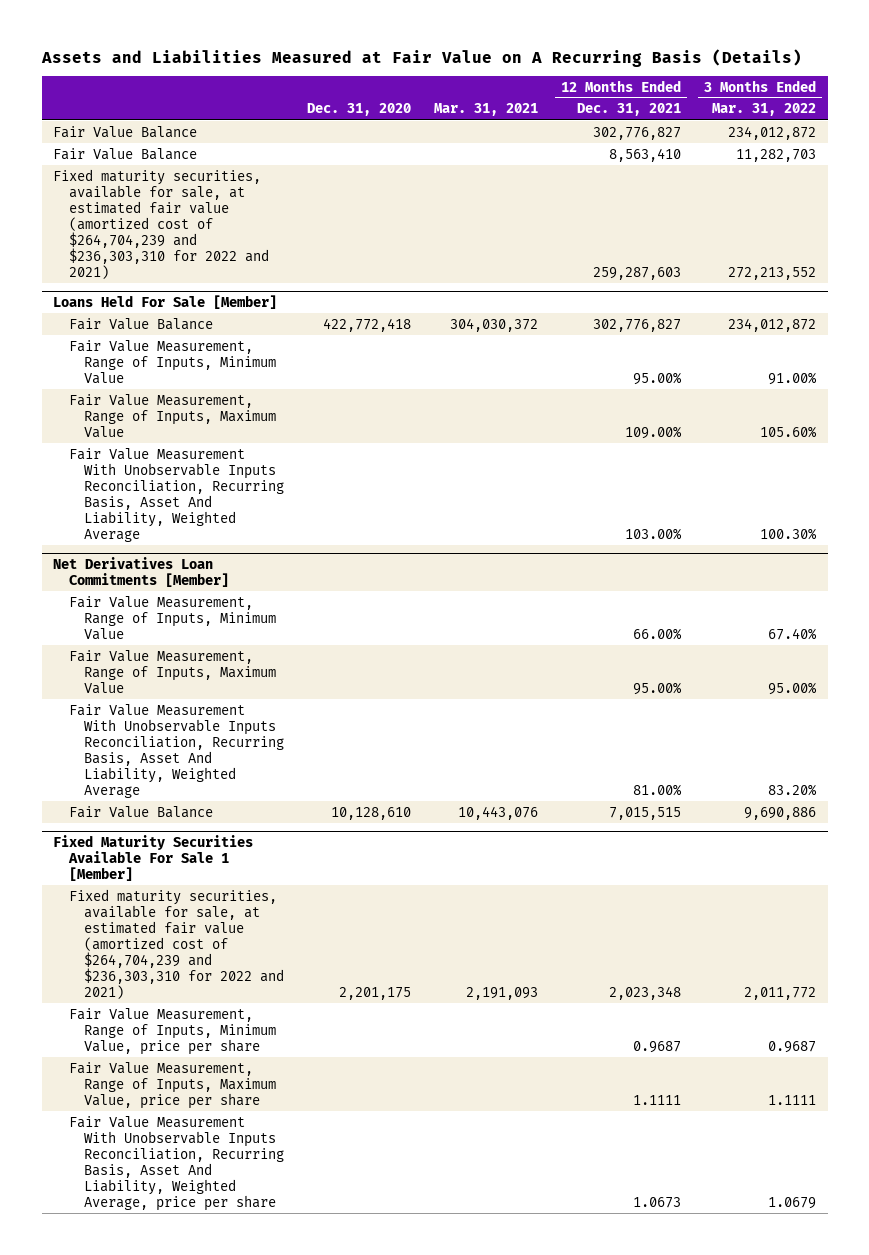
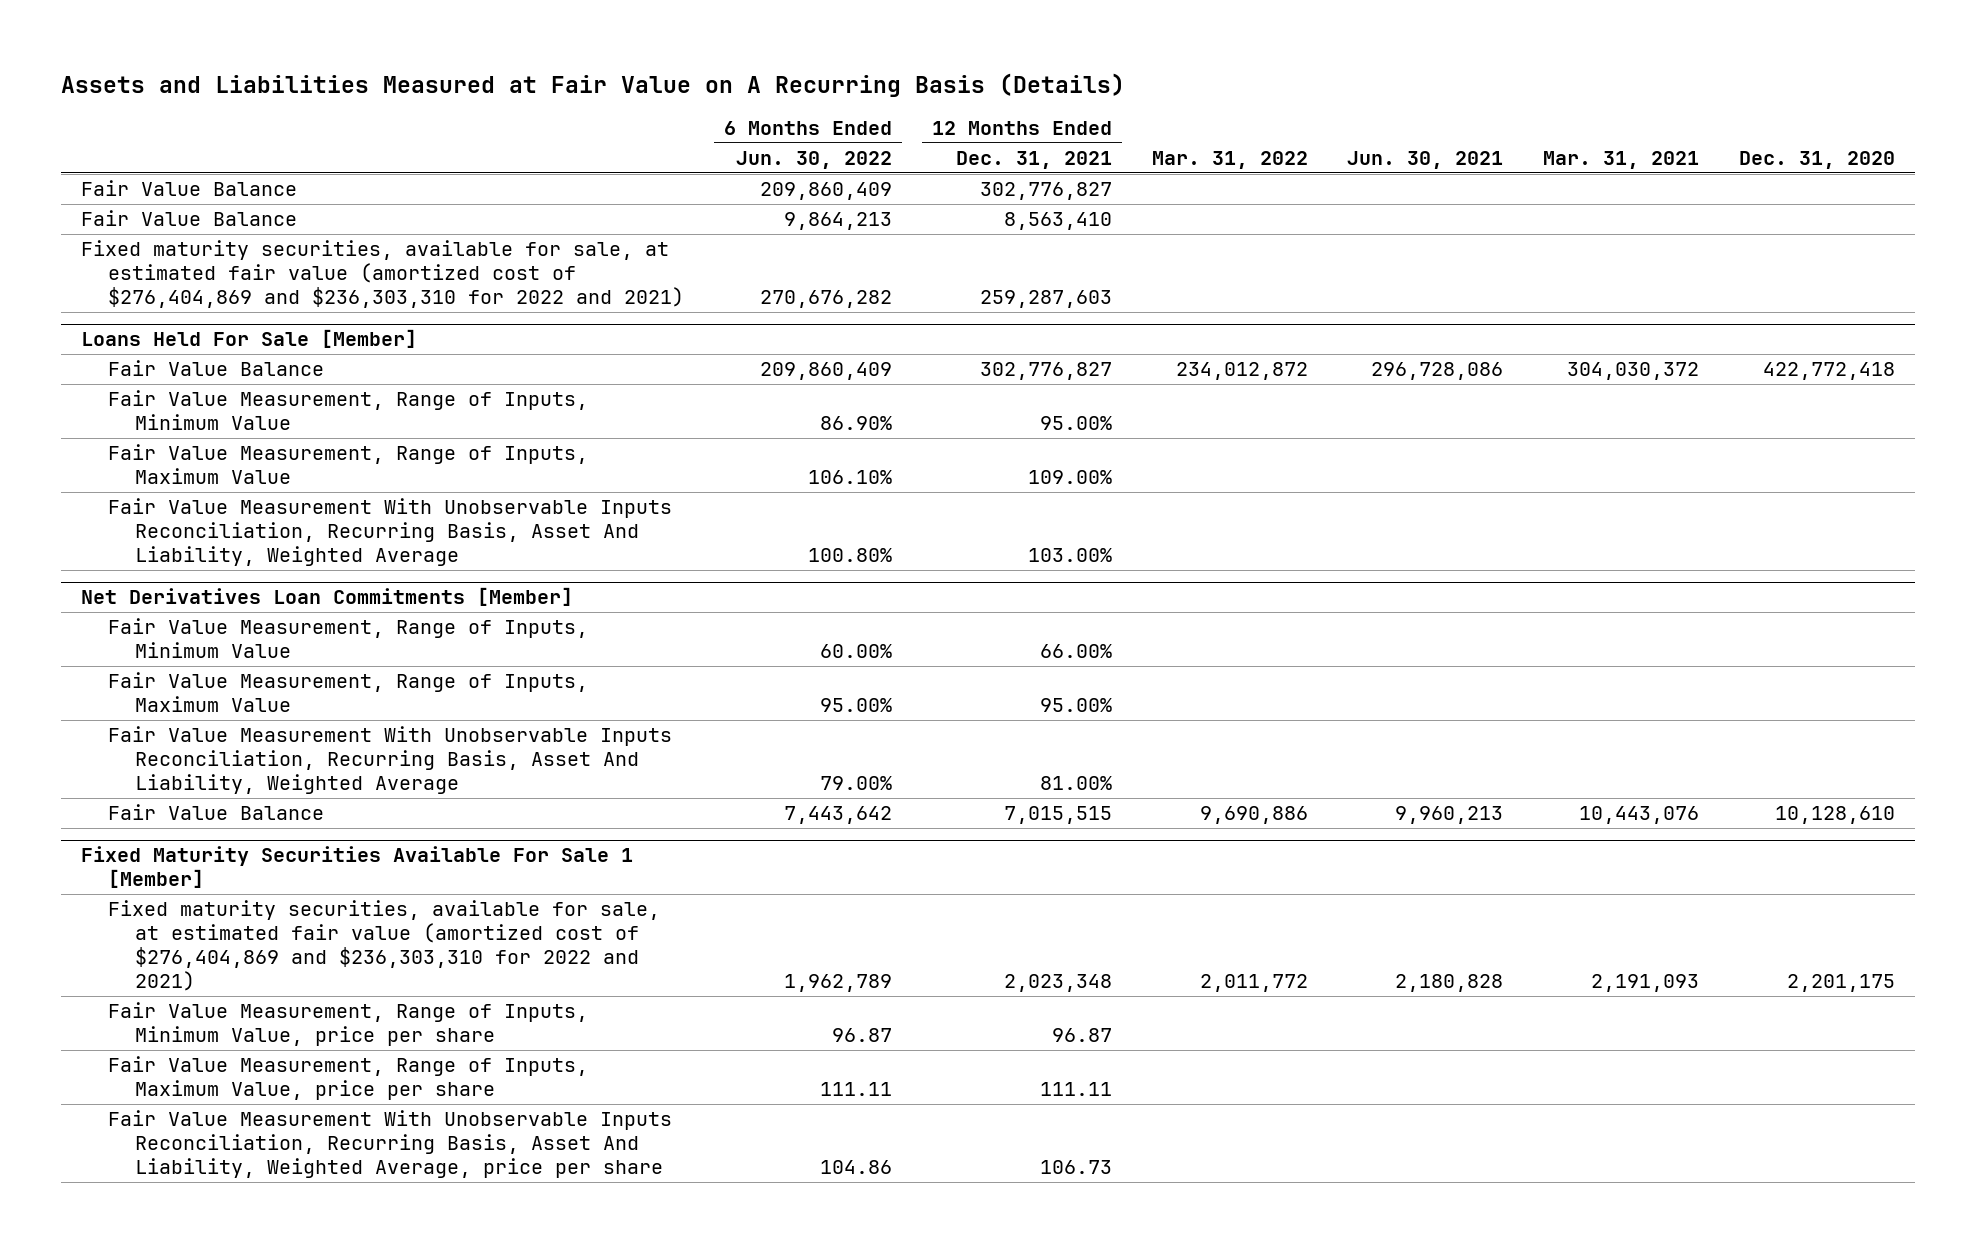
- | Dec. 31, 2020 | Mar. 31, 2021 | 12 Months Ended Dec. 31, 2021 | 3 Months Ended Mar. 31, 2022
+ | 6 Months Ended Jun. 30, 2022 | 12 Months Ended Dec. 31, 2021 | Mar. 31, 2022 | Jun. 30, 2021 | Mar. 31, 2021 | Dec. 31, 2020
- Fixed maturity securities, available for sale, at estimated fair value (amortized cost of $264,704,239 and $236,303,310 for 2022 and 2021) | | | 259,287,603 | 272,213,552
+ Fixed maturity securities, available for sale, at estimated fair value (amortized cost of $276,404,869 and $236,303,310 for 2022 and 2021) | 270,676,282 | 259,287,603 | | | |
@ Fixed Maturity Securities Available For Sale 1 [Member]
- Fixed maturity securities, available for sale, at estimated fair value (amortized cost of $264,704,239 and $236,303,310 for 2022 and 2021) | 2,201,175 | 2,191,093 | 2,023,348 | 2,011,772
- Fair Value Measurement, Range of Inputs, Minimum Value, price per share | | | 0.9687 | 0.9687
- Fair Value Measurement, Range of Inputs, Maximum Value, price per share | | | 1.1111 | 1.1111
- Fair Value Measurement With Unobservable Inputs Reconciliation, Recurring Basis, Asset And Liability, Weighted Average, price per share | | | 1.0673 | 1.0679
+ Fixed maturity securities, available for sale, at estimated fair value (amortized cost of $276,404,869 and $236,303,310 for 2022 and 2021) | 1,962,789 | 2,023,348 | 2,011,772 | 2,180,828 | 2,191,093 | 2,201,175
+ Fair Value Measurement, Range of Inputs, Minimum Value, price per share | 96.87 | 96.87 | | | |
+ Fair Value Measurement, Range of Inputs, Maximum Value, price per share | 111.11 | 111.11 | | | |
+ Fair Value Measurement With Unobservable Inputs Reconciliation, Recurring Basis, Asset And Liability, Weighted Average, price per share | 104.86 | 106.73 | | | |

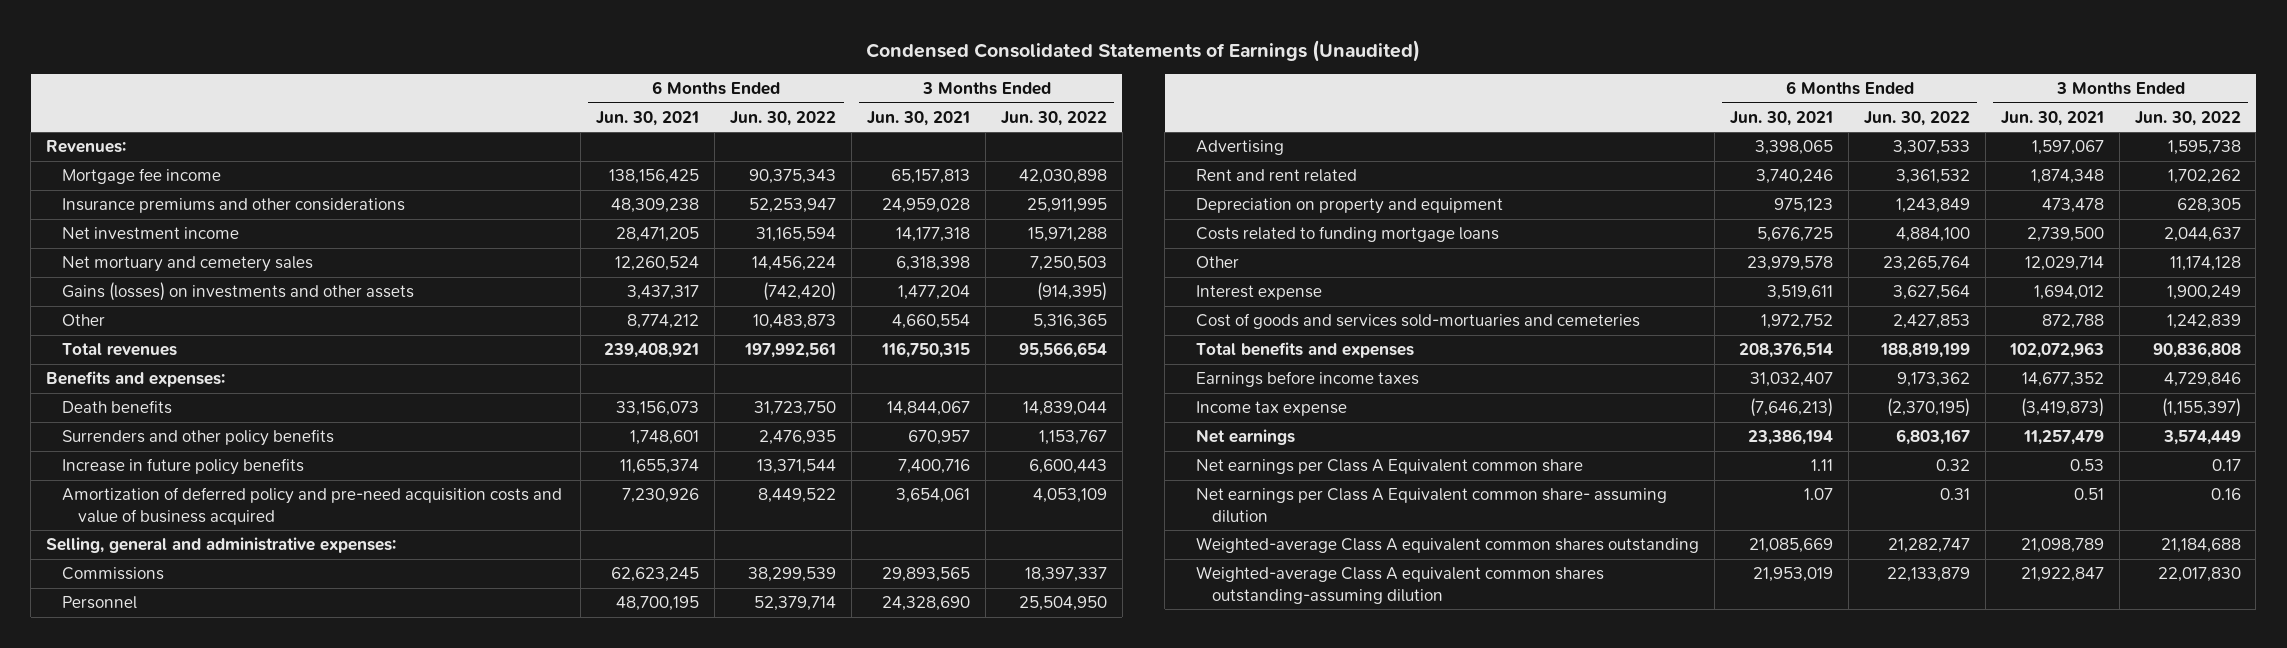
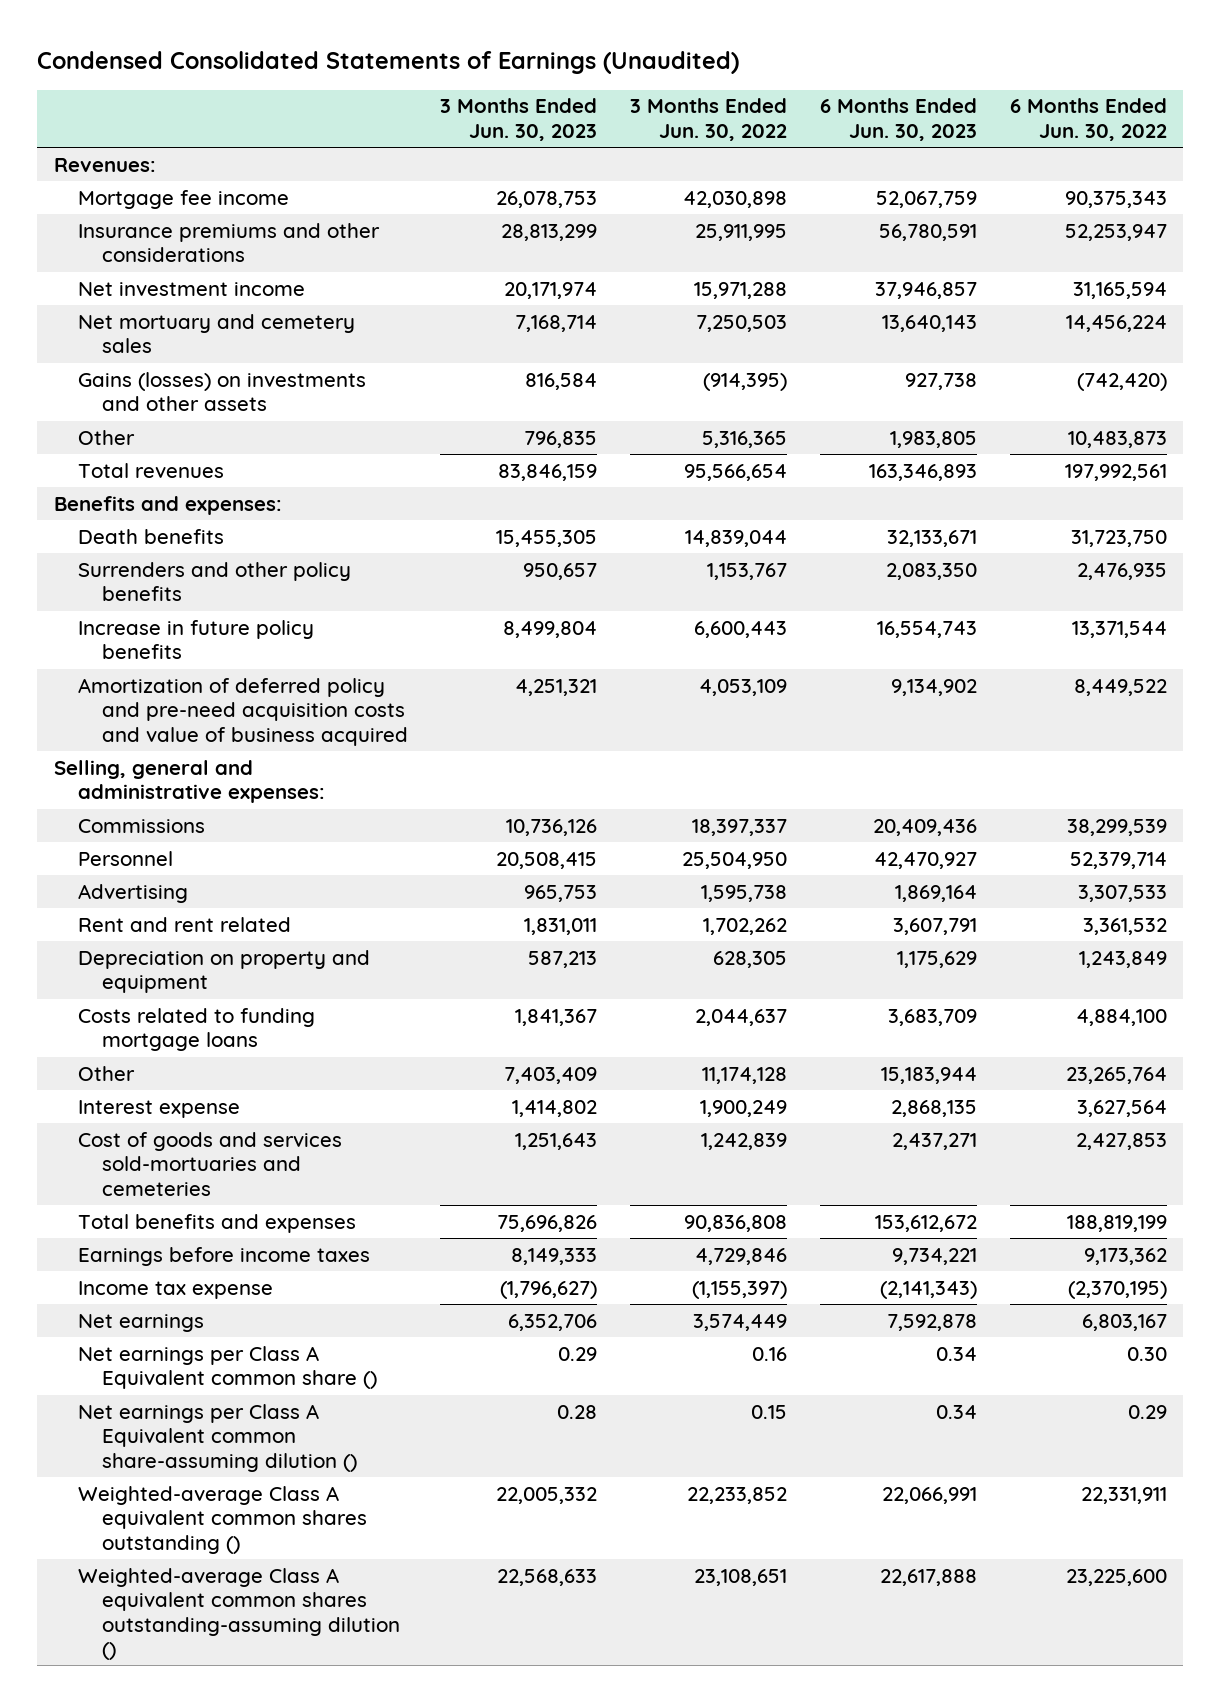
- | 6 Months Ended Jun. 30, 2021 | 6 Months Ended Jun. 30, 2022 | 3 Months Ended Jun. 30, 2021 | 3 Months Ended Jun. 30, 2022
+ | 3 Months Ended Jun. 30, 2023 | 3 Months Ended Jun. 30, 2022 | 6 Months Ended Jun. 30, 2023 | 6 Months Ended Jun. 30, 2022
- Net earnings per Class A Equivalent common share | 1.11 | 0.32 | 0.53 | 0.17
- Net earnings per Class A Equivalent common share- assuming dilution | 1.07 | 0.31 | 0.51 | 0.16
- Weighted-average Class A equivalent common shares outstanding | 21,085,669 | 21,282,747 | 21,098,789 | 21,184,688
- Weighted-average Class A equivalent common shares outstanding-assuming dilution | 21,953,019 | 22,133,879 | 21,922,847 | 22,017,830
+ Net earnings per Class A Equivalent common share () | 0.29 | 0.16 | 0.34 | 0.30
+ Net earnings per Class A Equivalent common share-assuming dilution () | 0.28 | 0.15 | 0.34 | 0.29
+ Weighted-average Class A equivalent common shares outstanding () | 22,005,332 | 22,233,852 | 22,066,991 | 22,331,911
+ Weighted-average Class A equivalent common shares outstanding-assuming dilution () | 22,568,633 | 23,108,651 | 22,617,888 | 23,225,600

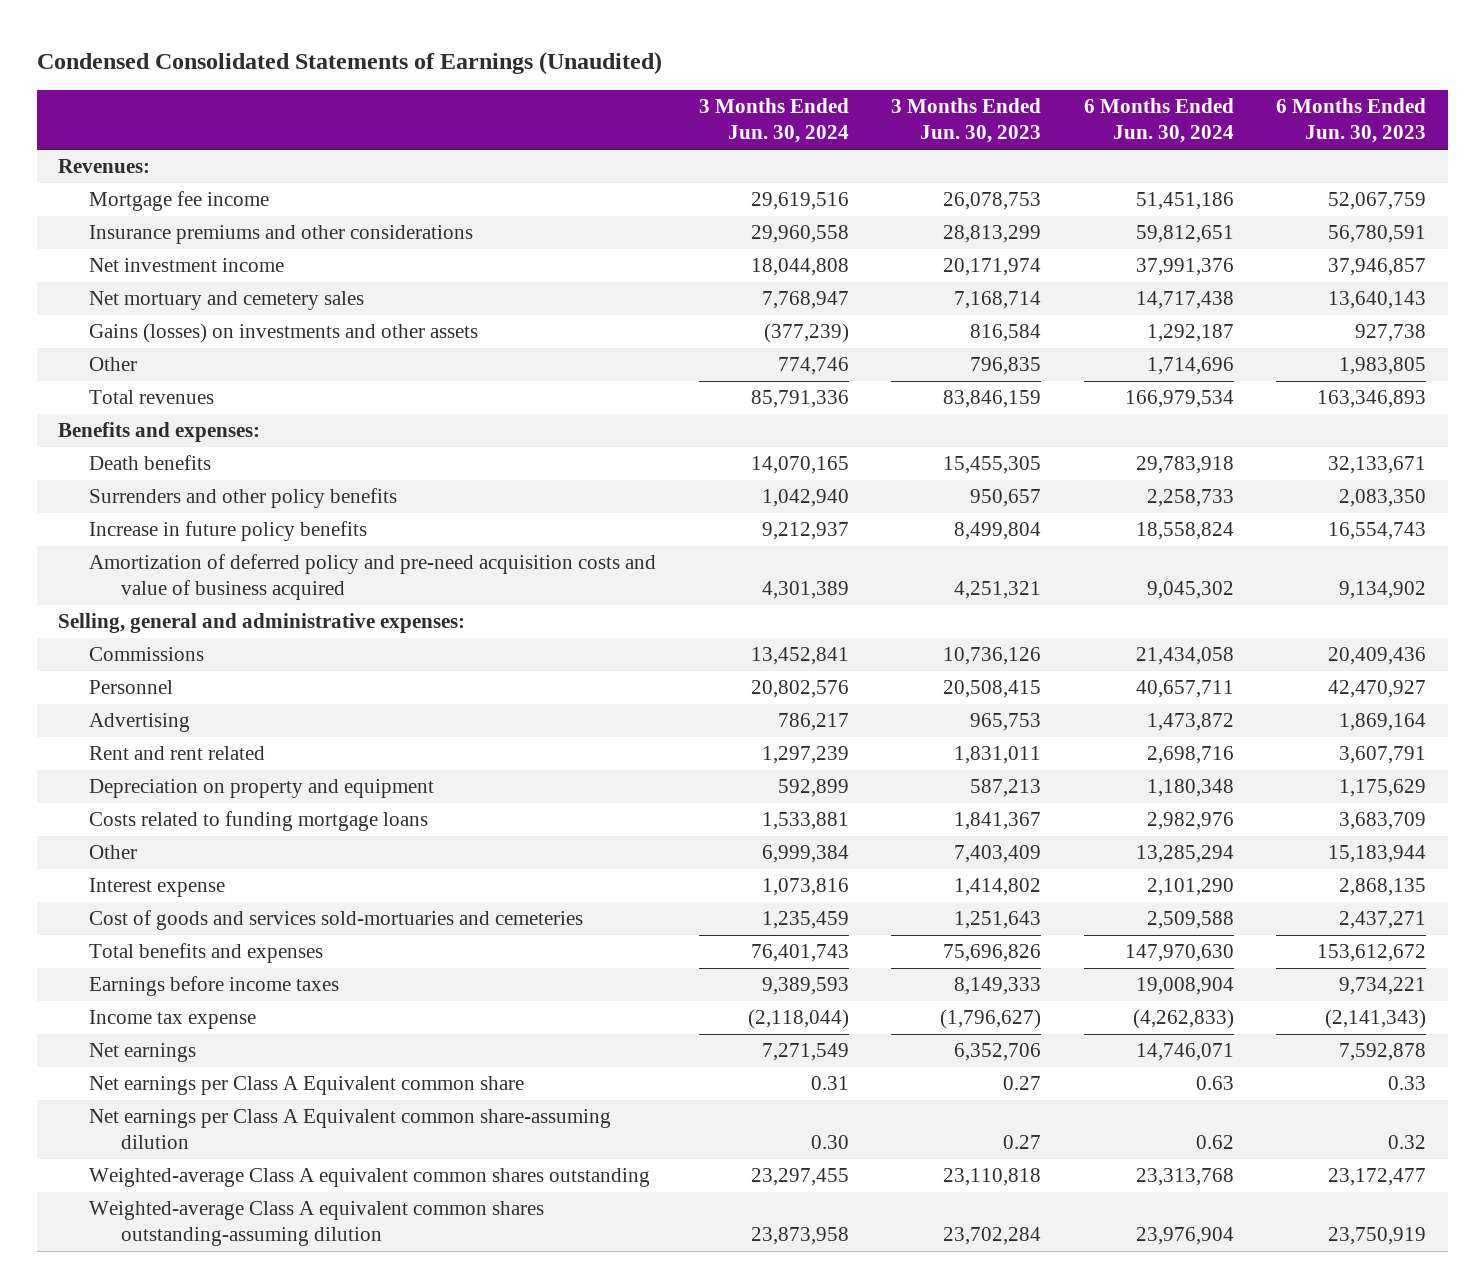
- | 3 Months Ended Jun. 30, 2023 | 3 Months Ended Jun. 30, 2022 | 6 Months Ended Jun. 30, 2023 | 6 Months Ended Jun. 30, 2022
+ | 3 Months Ended Jun. 30, 2024 | 3 Months Ended Jun. 30, 2023 | 6 Months Ended Jun. 30, 2024 | 6 Months Ended Jun. 30, 2023
- Net earnings per Class A Equivalent common share () | 0.29 | 0.16 | 0.34 | 0.30
- Net earnings per Class A Equivalent common share-assuming dilution () | 0.28 | 0.15 | 0.34 | 0.29
- Weighted-average Class A equivalent common shares outstanding () | 22,005,332 | 22,233,852 | 22,066,991 | 22,331,911
- Weighted-average Class A equivalent common shares outstanding-assuming dilution () | 22,568,633 | 23,108,651 | 22,617,888 | 23,225,600
+ Net earnings per Class A Equivalent common share | 0.31 | 0.27 | 0.63 | 0.33
+ Net earnings per Class A Equivalent common share-assuming dilution | 0.30 | 0.27 | 0.62 | 0.32
+ Weighted-average Class A equivalent common shares outstanding | 23,297,455 | 23,110,818 | 23,313,768 | 23,172,477
+ Weighted-average Class A equivalent common shares outstanding-assuming dilution | 23,873,958 | 23,702,284 | 23,976,904 | 23,750,919

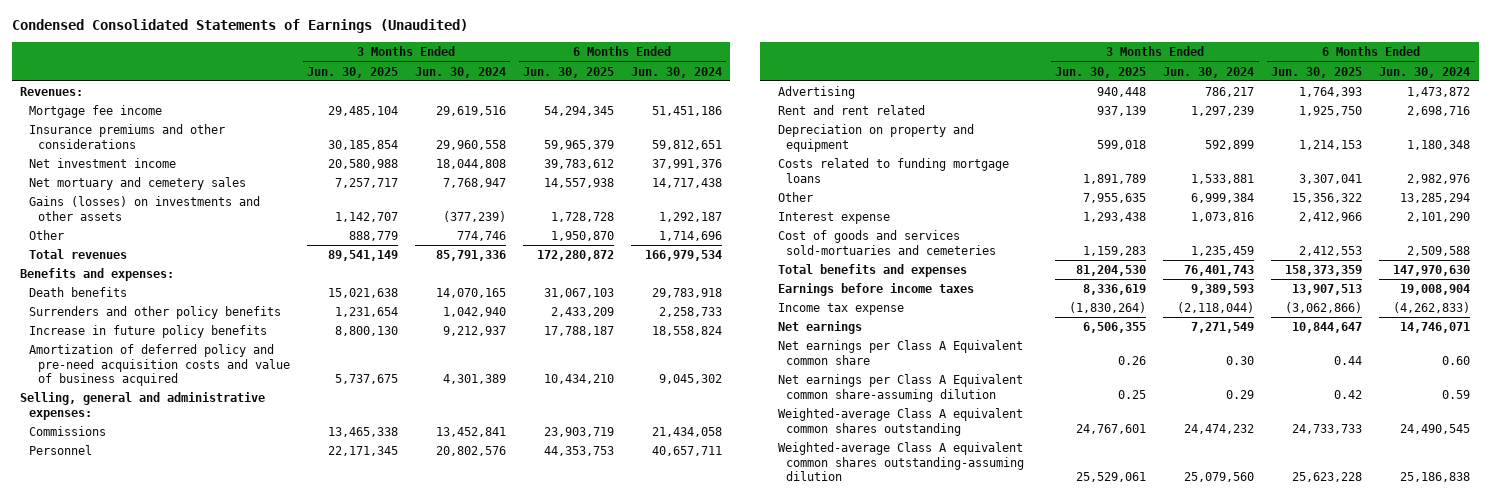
- | 3 Months Ended Jun. 30, 2024 | 3 Months Ended Jun. 30, 2023 | 6 Months Ended Jun. 30, 2024 | 6 Months Ended Jun. 30, 2023
+ | 3 Months Ended Jun. 30, 2025 | 3 Months Ended Jun. 30, 2024 | 6 Months Ended Jun. 30, 2025 | 6 Months Ended Jun. 30, 2024
- Net earnings per Class A Equivalent common share | 0.31 | 0.27 | 0.63 | 0.33
- Net earnings per Class A Equivalent common share-assuming dilution | 0.30 | 0.27 | 0.62 | 0.32
- Weighted-average Class A equivalent common shares outstanding | 23,297,455 | 23,110,818 | 23,313,768 | 23,172,477
- Weighted-average Class A equivalent common shares outstanding-assuming dilution | 23,873,958 | 23,702,284 | 23,976,904 | 23,750,919
+ Net earnings per Class A Equivalent common share | 0.26 | 0.30 | 0.44 | 0.60
+ Net earnings per Class A Equivalent common share-assuming dilution | 0.25 | 0.29 | 0.42 | 0.59
+ Weighted-average Class A equivalent common shares outstanding | 24,767,601 | 24,474,232 | 24,733,733 | 24,490,545
+ Weighted-average Class A equivalent common shares outstanding-assuming dilution | 25,529,061 | 25,079,560 | 25,623,228 | 25,186,838

